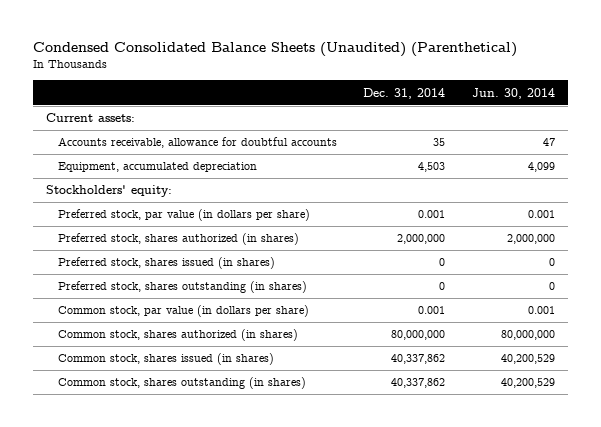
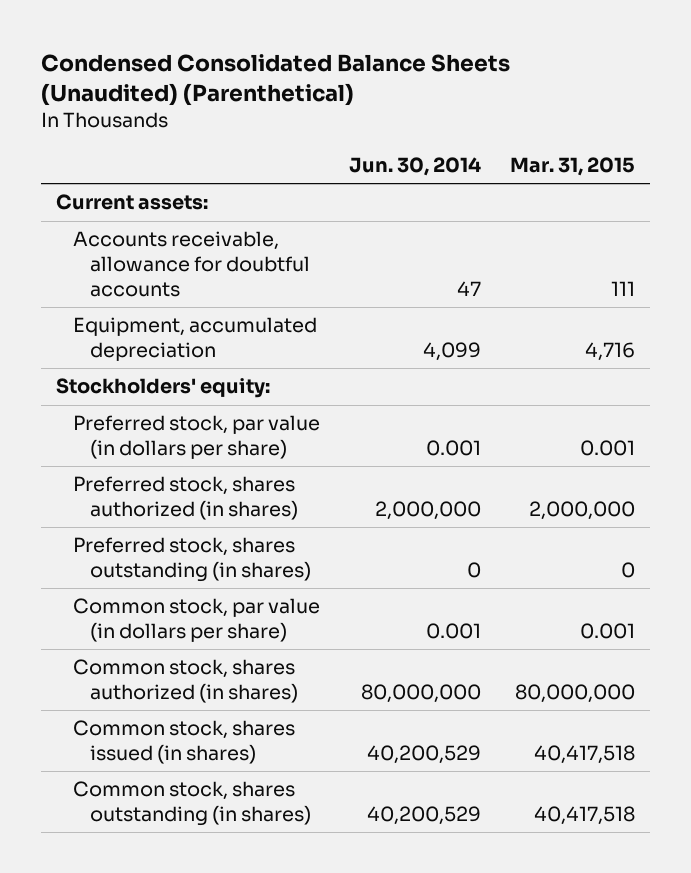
- | Dec. 31, 2014 | Jun. 30, 2014
+ | Jun. 30, 2014 | Mar. 31, 2015
- Preferred stock, shares issued (in shares) | 0 | 0

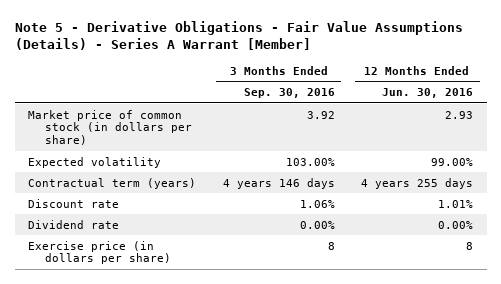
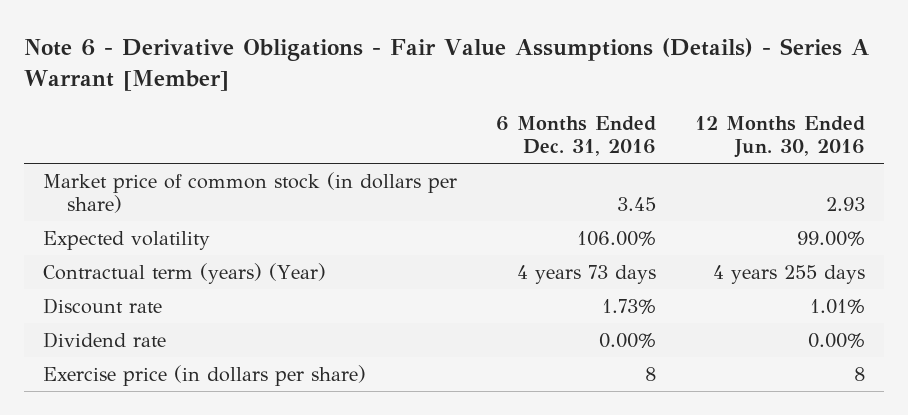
- Note 5 - Derivative Obligations - Fair Value Assumptions (Details) - Series A Warrant [Member]
+ Note 6 - Derivative Obligations - Fair Value Assumptions (Details) - Series A Warrant [Member]
- | 3 Months Ended Sep. 30, 2016 | 12 Months Ended Jun. 30, 2016
+ | 6 Months Ended Dec. 31, 2016 | 12 Months Ended Jun. 30, 2016
- Contractual term (years) | 4 years 146 days | 4 years 255 days
+ Contractual term (years) (Year) | 4 years 73 days | 4 years 255 days

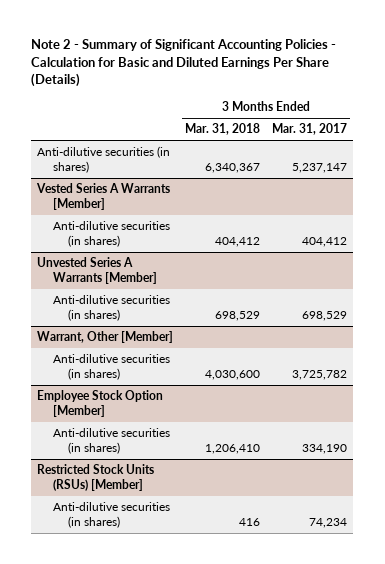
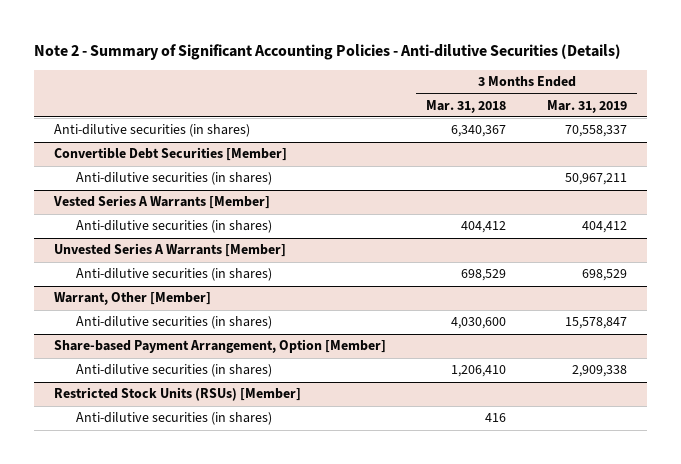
- Note 2 - Summary of Significant Accounting Policies - Calculation for Basic and Diluted Earnings Per Share (Details)
+ Note 2 - Summary of Significant Accounting Policies - Anti-dilutive Securities (Details)
- | 3 Months Ended Mar. 31, 2018 | 3 Months Ended Mar. 31, 2017
+ | 3 Months Ended Mar. 31, 2018 | 3 Months Ended Mar. 31, 2019
+ Convertible Debt Securities [Member]
+ Anti-dilutive securities (in shares) | | 50,967,211
- Employee Stock Option [Member]
+ Share-based Payment Arrangement, Option [Member]

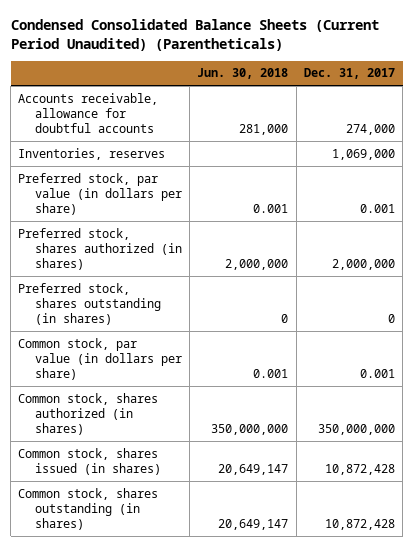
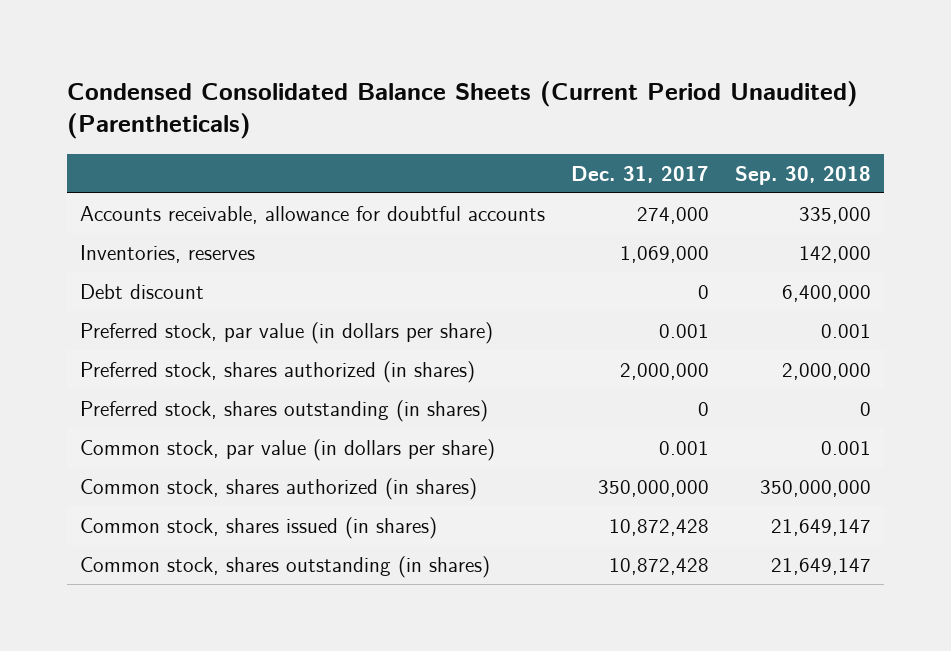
- | Jun. 30, 2018 | Dec. 31, 2017
+ | Dec. 31, 2017 | Sep. 30, 2018
+ Debt discount | 0 | 6,400,000

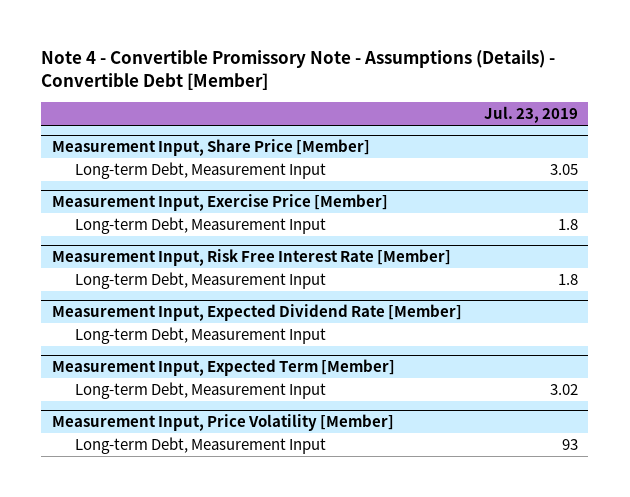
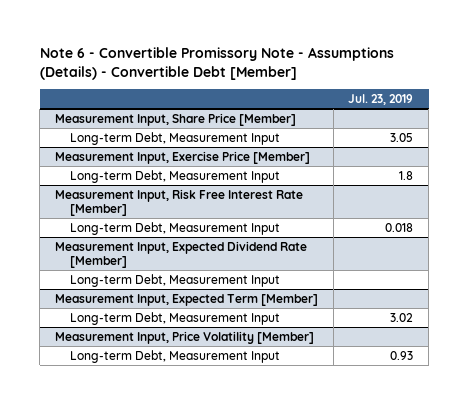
- Note 4 - Convertible Promissory Note - Assumptions (Details) - Convertible Debt [Member]
+ Note 6 - Convertible Promissory Note - Assumptions (Details) - Convertible Debt [Member]
@ Measurement Input, Risk Free Interest Rate [Member]
- Long-term Debt, Measurement Input | 1.8
+ Long-term Debt, Measurement Input | 0.018
@ Measurement Input, Price Volatility [Member]
- Long-term Debt, Measurement Input | 93
+ Long-term Debt, Measurement Input | 0.93

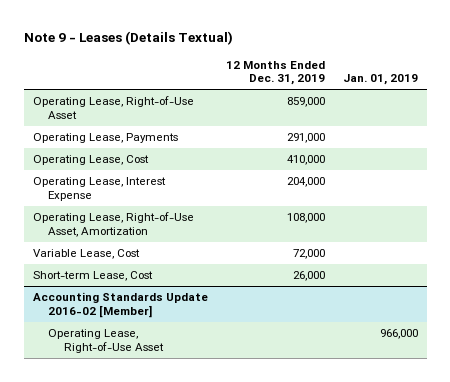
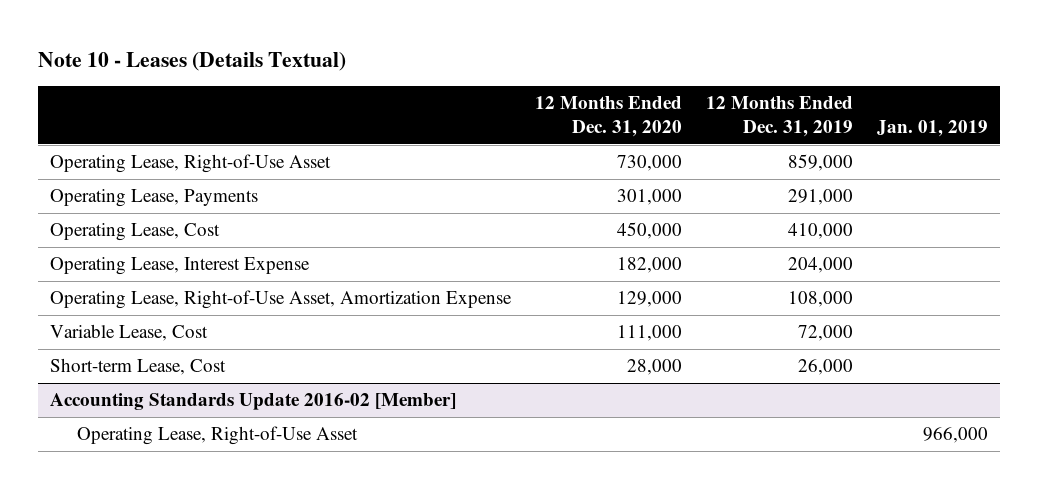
- Note 9 - Leases (Details Textual)
+ Note 10 - Leases (Details Textual)
- | 12 Months Ended Dec. 31, 2019 | Jan. 01, 2019
+ | 12 Months Ended Dec. 31, 2020 | 12 Months Ended Dec. 31, 2019 | Jan. 01, 2019
- Operating Lease, Right-of-Use Asset, Amortization | 108,000 |
+ Operating Lease, Right-of-Use Asset, Amortization Expense | 129,000 | 108,000 |

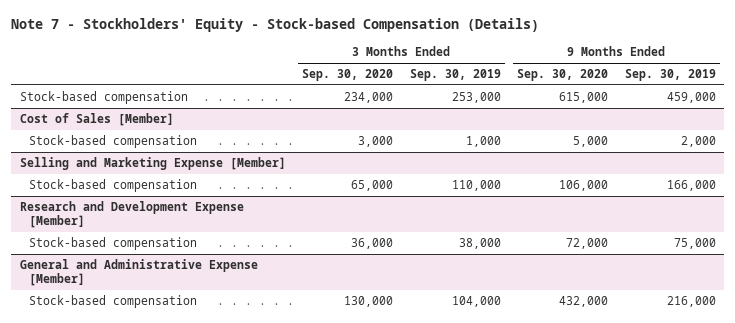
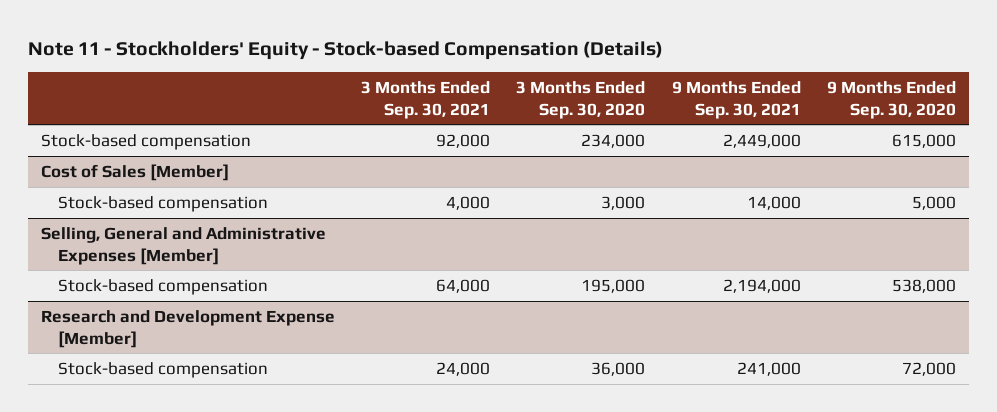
- Note 7 - Stockholders' Equity - Stock-based Compensation (Details)
+ Note 11 - Stockholders' Equity - Stock-based Compensation (Details)
- | 3 Months Ended Sep. 30, 2020 | 3 Months Ended Sep. 30, 2019 | 9 Months Ended Sep. 30, 2020 | 9 Months Ended Sep. 30, 2019
+ | 3 Months Ended Sep. 30, 2021 | 3 Months Ended Sep. 30, 2020 | 9 Months Ended Sep. 30, 2021 | 9 Months Ended Sep. 30, 2020
- Selling and Marketing Expense [Member]
- Stock-based compensation | 65,000 | 110,000 | 106,000 | 166,000
+ Selling, General and Administrative Expenses [Member]
+ Stock-based compensation | 64,000 | 195,000 | 2,194,000 | 538,000
- General and Administrative Expense [Member]
- Stock-based compensation | 130,000 | 104,000 | 432,000 | 216,000

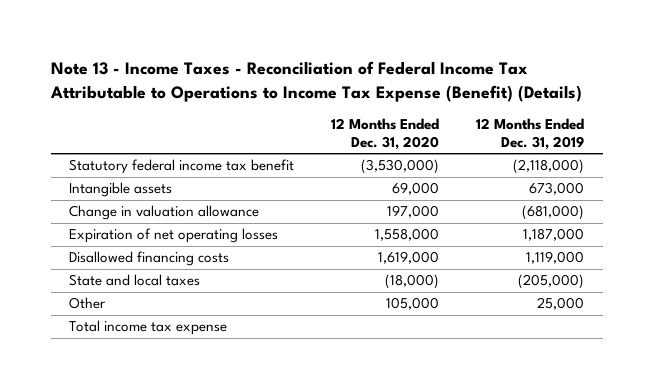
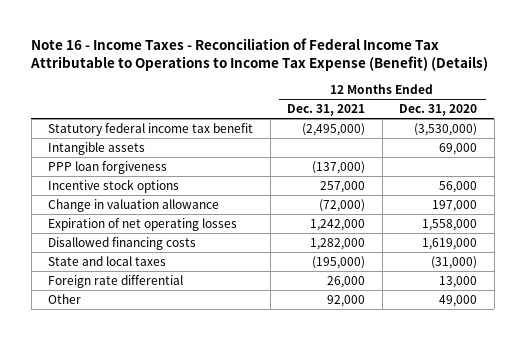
- Note 13 - Income Taxes - Reconciliation of Federal Income Tax Attributable to Operations to Income Tax Expense (Benefit) (Details)
+ Note 16 - Income Taxes - Reconciliation of Federal Income Tax Attributable to Operations to Income Tax Expense (Benefit) (Details)
- | 12 Months Ended Dec. 31, 2020 | 12 Months Ended Dec. 31, 2019
+ | 12 Months Ended Dec. 31, 2021 | 12 Months Ended Dec. 31, 2020
+ PPP loan forgiveness | (137,000) |
+ Incentive stock options | 257,000 | 56,000
- State and local taxes | (18,000) | (205,000)
- Other | 105,000 | 25,000
- Total income tax expense
+ State and local taxes | (195,000) | (31,000)
+ Foreign rate differential | 26,000 | 13,000
+ Other | 92,000 | 49,000

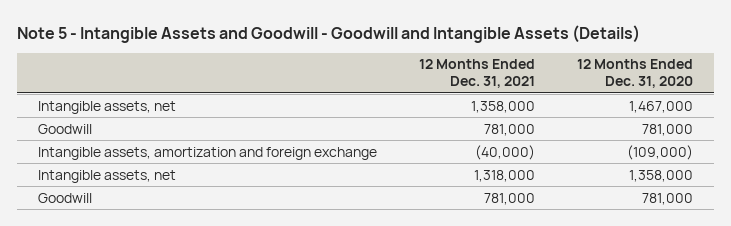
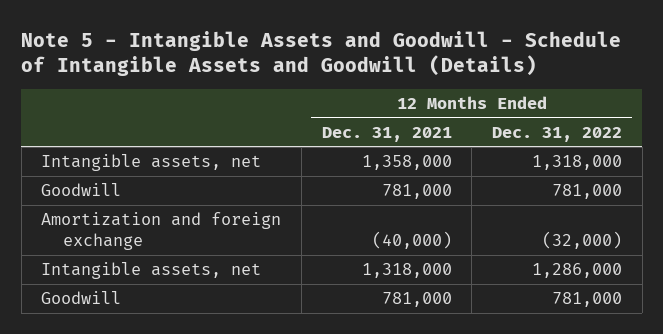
- Note 5 - Intangible Assets and Goodwill - Goodwill and Intangible Assets (Details)
+ Note 5 - Intangible Assets and Goodwill - Schedule of Intangible Assets and Goodwill (Details)
- | 12 Months Ended Dec. 31, 2021 | 12 Months Ended Dec. 31, 2020
+ | 12 Months Ended Dec. 31, 2021 | 12 Months Ended Dec. 31, 2022
- Intangible assets, amortization and foreign exchange | (40,000) | (109,000)
+ Amortization and foreign exchange | (40,000) | (32,000)

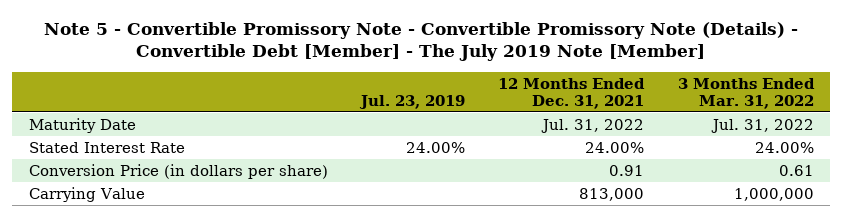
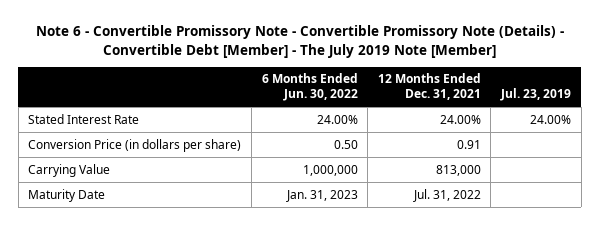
- Note 5 - Convertible Promissory Note - Convertible Promissory Note (Details) - Convertible Debt [Member] - The July 2019 Note [Member]
+ Note 6 - Convertible Promissory Note - Convertible Promissory Note (Details) - Convertible Debt [Member] - The July 2019 Note [Member]
- | Jul. 23, 2019 | 12 Months Ended Dec. 31, 2021 | 3 Months Ended Mar. 31, 2022
+ | 6 Months Ended Jun. 30, 2022 | 12 Months Ended Dec. 31, 2021 | Jul. 23, 2019
moved down: Maturity Date | Jan. 31, 2023 | Jul. 31, 2022 |

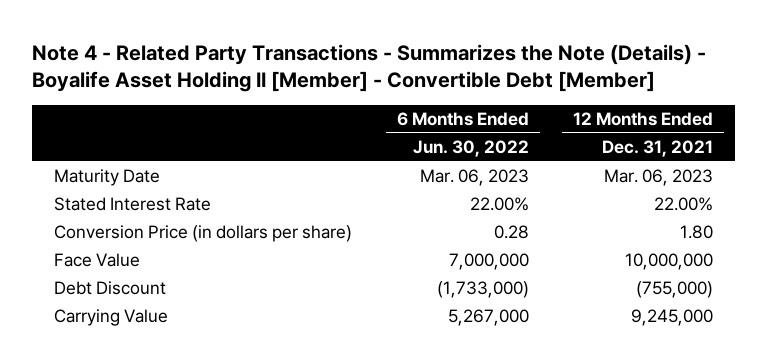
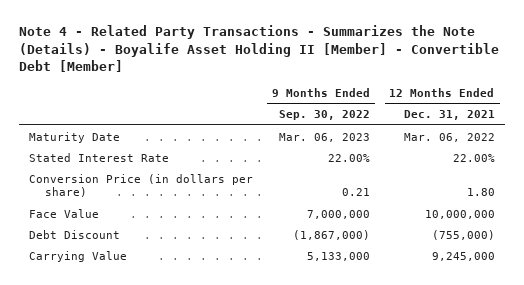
- | 6 Months Ended Jun. 30, 2022 | 12 Months Ended Dec. 31, 2021
+ | 9 Months Ended Sep. 30, 2022 | 12 Months Ended Dec. 31, 2021
- Maturity Date | Mar. 06, 2023 | Mar. 06, 2023
+ Maturity Date | Mar. 06, 2023 | Mar. 06, 2022

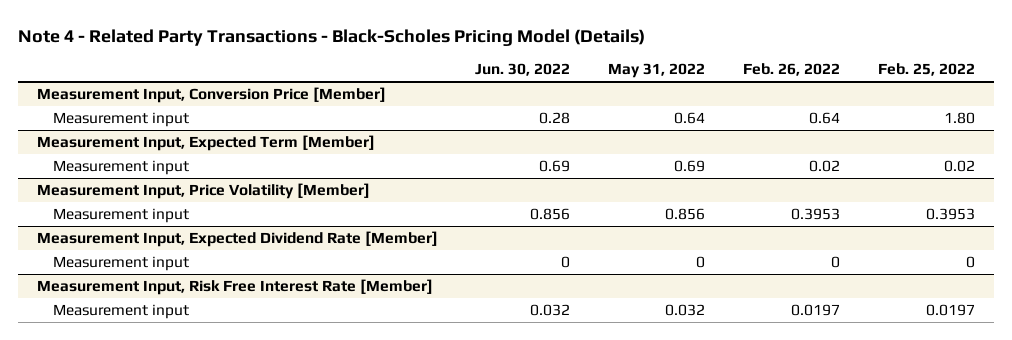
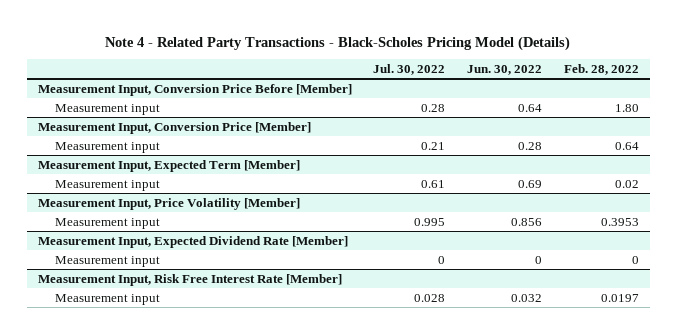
- | Jun. 30, 2022 | May 31, 2022 | Feb. 26, 2022 | Feb. 25, 2022
+ | Jul. 30, 2022 | Jun. 30, 2022 | Feb. 28, 2022
+ Measurement Input, Conversion Price Before [Member]
+ Measurement input | 0.28 | 0.64 | 1.80

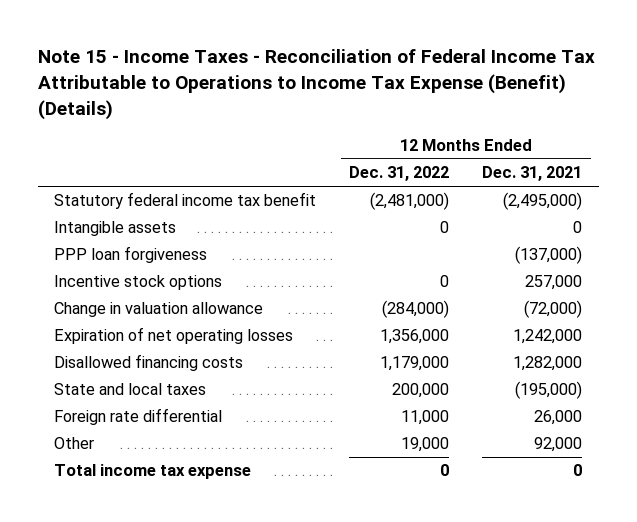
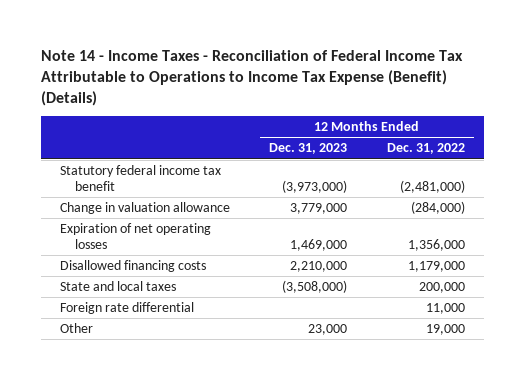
- Note 15 - Income Taxes - Reconciliation of Federal Income Tax Attributable to Operations to Income Tax Expense (Benefit) (Details)
+ Note 14 - Income Taxes - Reconciliation of Federal Income Tax Attributable to Operations to Income Tax Expense (Benefit) (Details)
- | 12 Months Ended Dec. 31, 2022 | 12 Months Ended Dec. 31, 2021
+ | 12 Months Ended Dec. 31, 2023 | 12 Months Ended Dec. 31, 2022
- Intangible assets | 0 | 0
- PPP loan forgiveness | | (137,000)
- Incentive stock options | 0 | 257,000
- Total income tax expense | 0 | 0

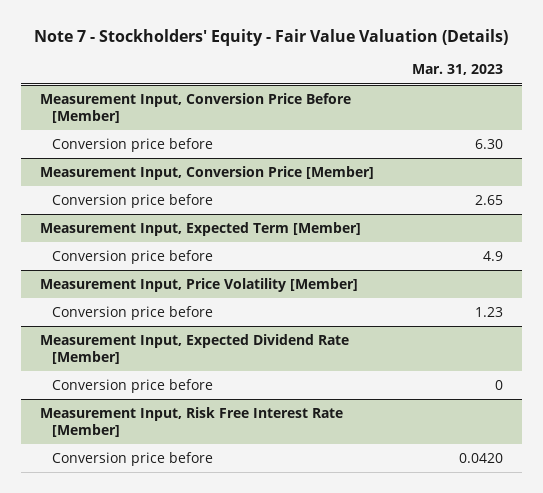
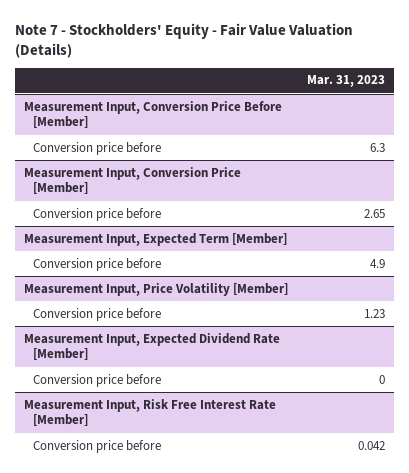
@ Measurement Input, Conversion Price Before [Member]
- Conversion price before | 6.30
+ Conversion price before | 6.3
@ Measurement Input, Risk Free Interest Rate [Member]
- Conversion price before | 0.0420
+ Conversion price before | 0.042

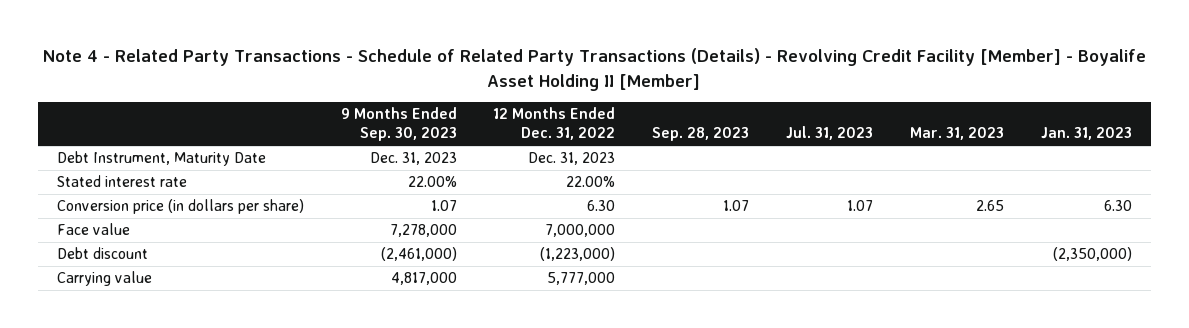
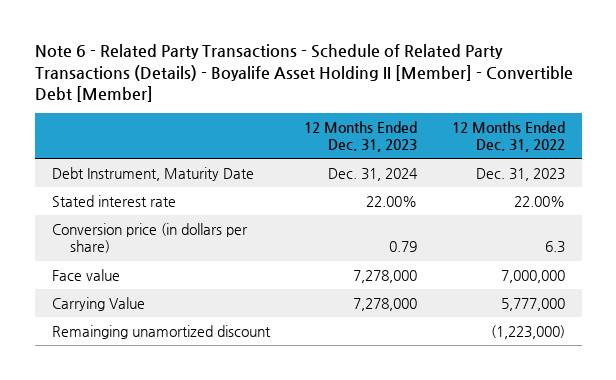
- Note 4 - Related Party Transactions - Schedule of Related Party Transactions (Details) - Revolving Credit Facility [Member] - Boyalife Asset Holding II [Member]
+ Note 6 - Related Party Transactions - Schedule of Related Party Transactions (Details) - Boyalife Asset Holding II [Member] - Convertible Debt [Member]
- | 9 Months Ended Sep. 30, 2023 | 12 Months Ended Dec. 31, 2022 | Sep. 28, 2023 | Jul. 31, 2023 | Mar. 31, 2023 | Jan. 31, 2023
+ | 12 Months Ended Dec. 31, 2023 | 12 Months Ended Dec. 31, 2022
- Conversion price (in dollars per share) | 1.07 | 6.30 | 1.07 | 1.07 | 2.65 | 6.30
+ Conversion price (in dollars per share) | 0.79 | 6.3
- Debt discount | (2,461,000) | (1,223,000) | | | | (2,350,000)
- Carrying value | 4,817,000 | 5,777,000 | | | |
+ Carrying Value | 7,278,000 | 5,777,000
+ Remainging unamortized discount | | (1,223,000)

